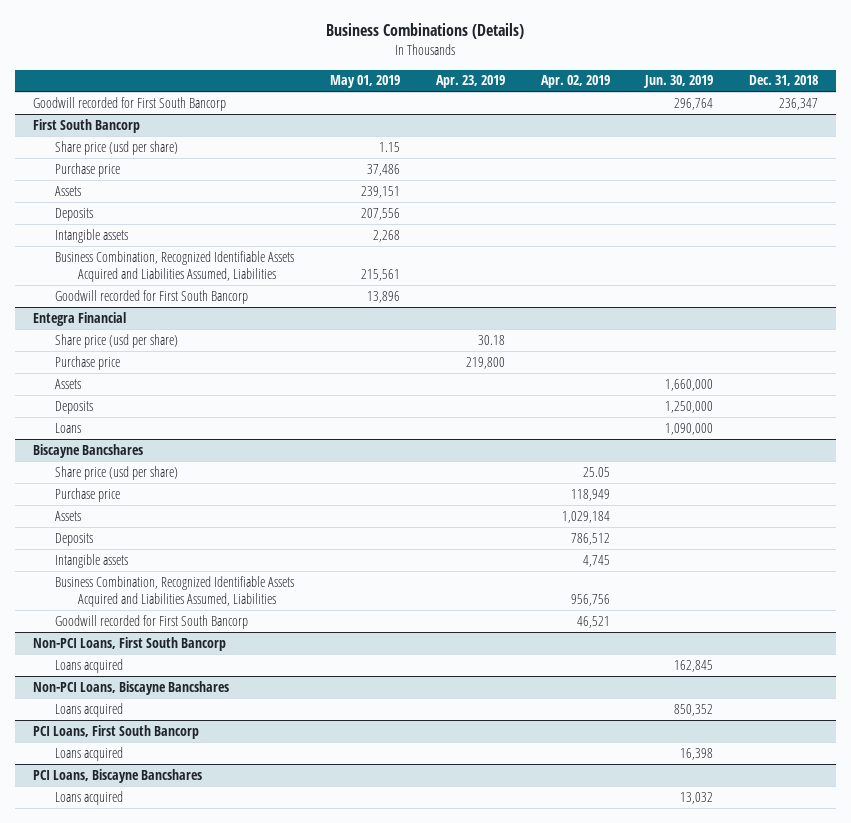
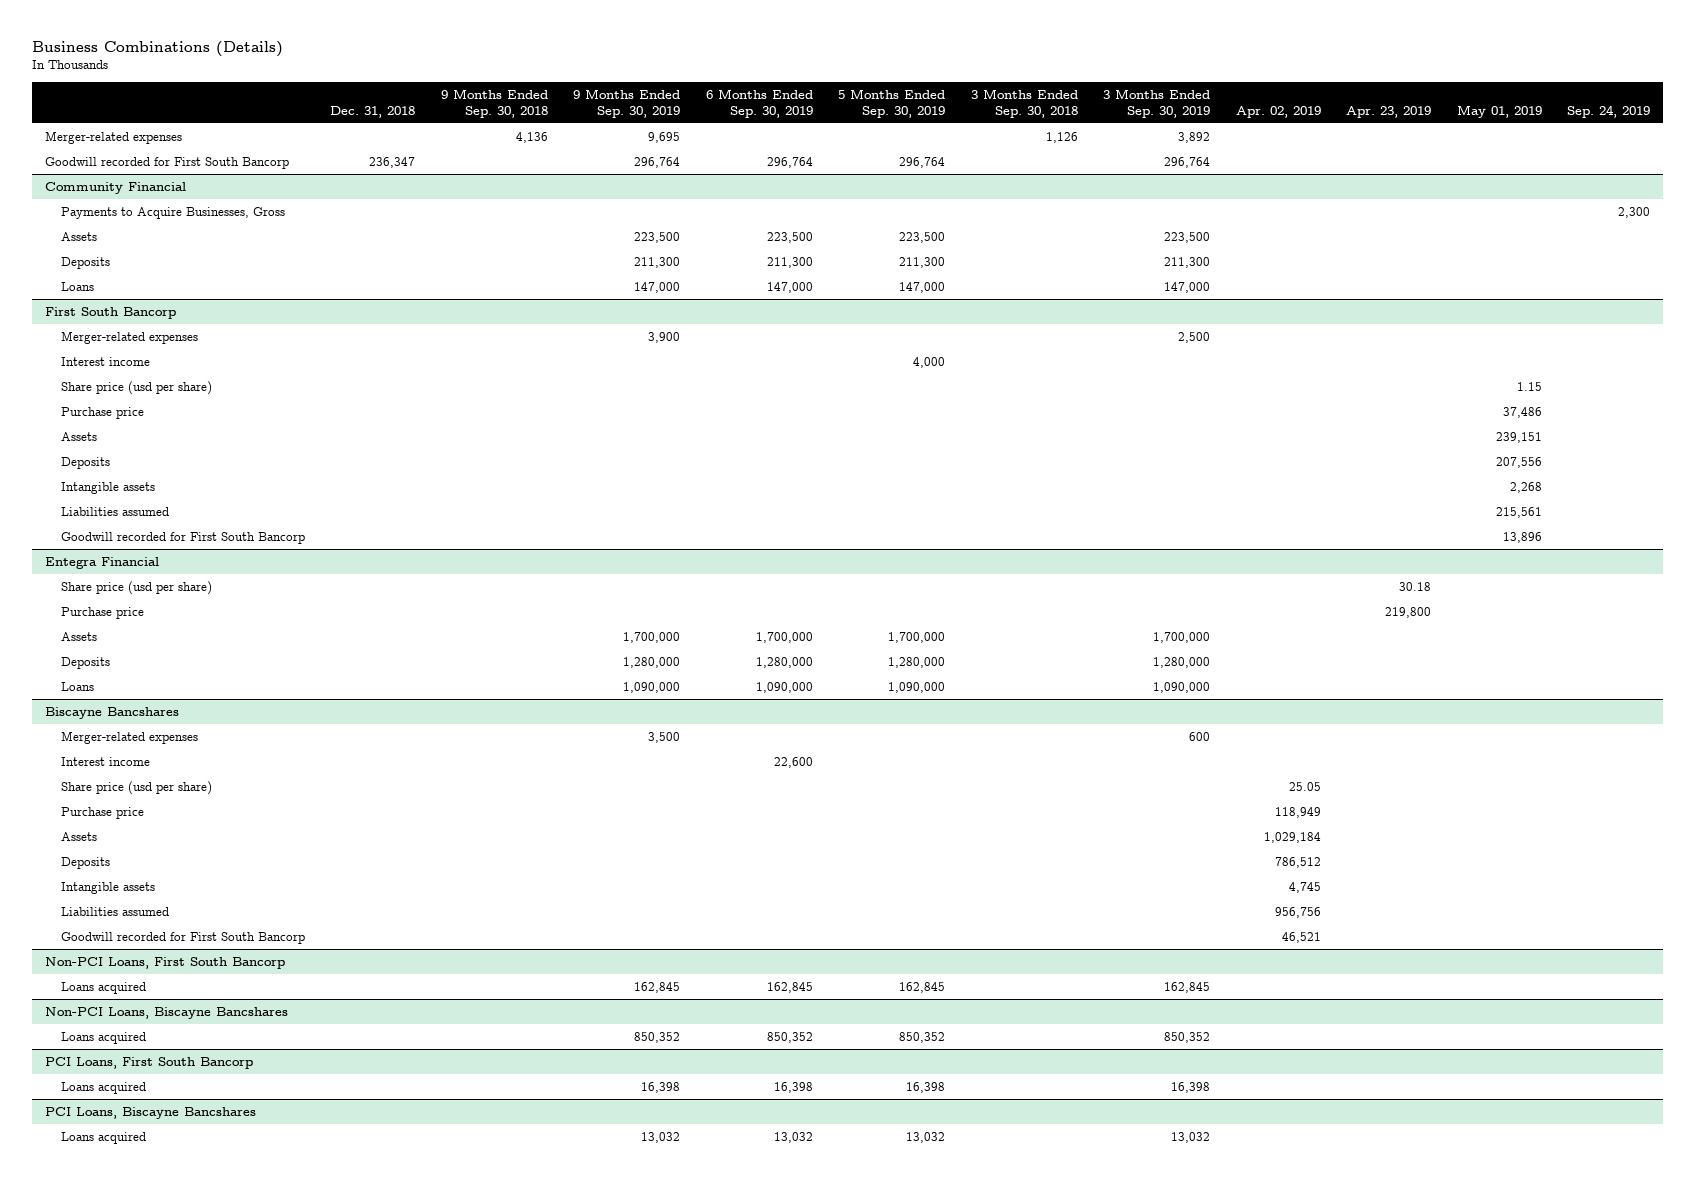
- | May 01, 2019 | Apr. 23, 2019 | Apr. 02, 2019 | Jun. 30, 2019 | Dec. 31, 2018
+ | Dec. 31, 2018 | 9 Months Ended Sep. 30, 2018 | 9 Months Ended Sep. 30, 2019 | 6 Months Ended Sep. 30, 2019 | 5 Months Ended Sep. 30, 2019 | 3 Months Ended Sep. 30, 2018 | 3 Months Ended Sep. 30, 2019 | Apr. 02, 2019 | Apr. 23, 2019 | May 01, 2019 | Sep. 24, 2019
+ Merger-related expenses | | 4,136 | 9,695 | | | 1,126 | 3,892 | | | |
+ Community Financial
+ Payments to Acquire Businesses, Gross | | | | | | | | | | | 2,300
+ Assets | | | 223,500 | 223,500 | 223,500 | | 223,500 | | | |
+ Deposits | | | 211,300 | 211,300 | 211,300 | | 211,300 | | | |
+ Loans | | | 147,000 | 147,000 | 147,000 | | 147,000 | | | |
@ First South Bancorp
+ Merger-related expenses | | | 3,900 | | | | 2,500 | | | |
+ Interest income | | | | | 4,000 | | | | | |
- Business Combination, Recognized Identifiable Assets Acquired and Liabilities Assumed, Liabilities | 215,561 | | | |
+ Liabilities assumed | | | | | | | | | | 215,561 |
@ Biscayne Bancshares
+ Merger-related expenses | | | 3,500 | | | | 600 | | | |
+ Interest income | | | | 22,600 | | | | | | |
- Business Combination, Recognized Identifiable Assets Acquired and Liabilities Assumed, Liabilities | | | 956,756 | |
+ Liabilities assumed | | | | | | | | 956,756 | | |

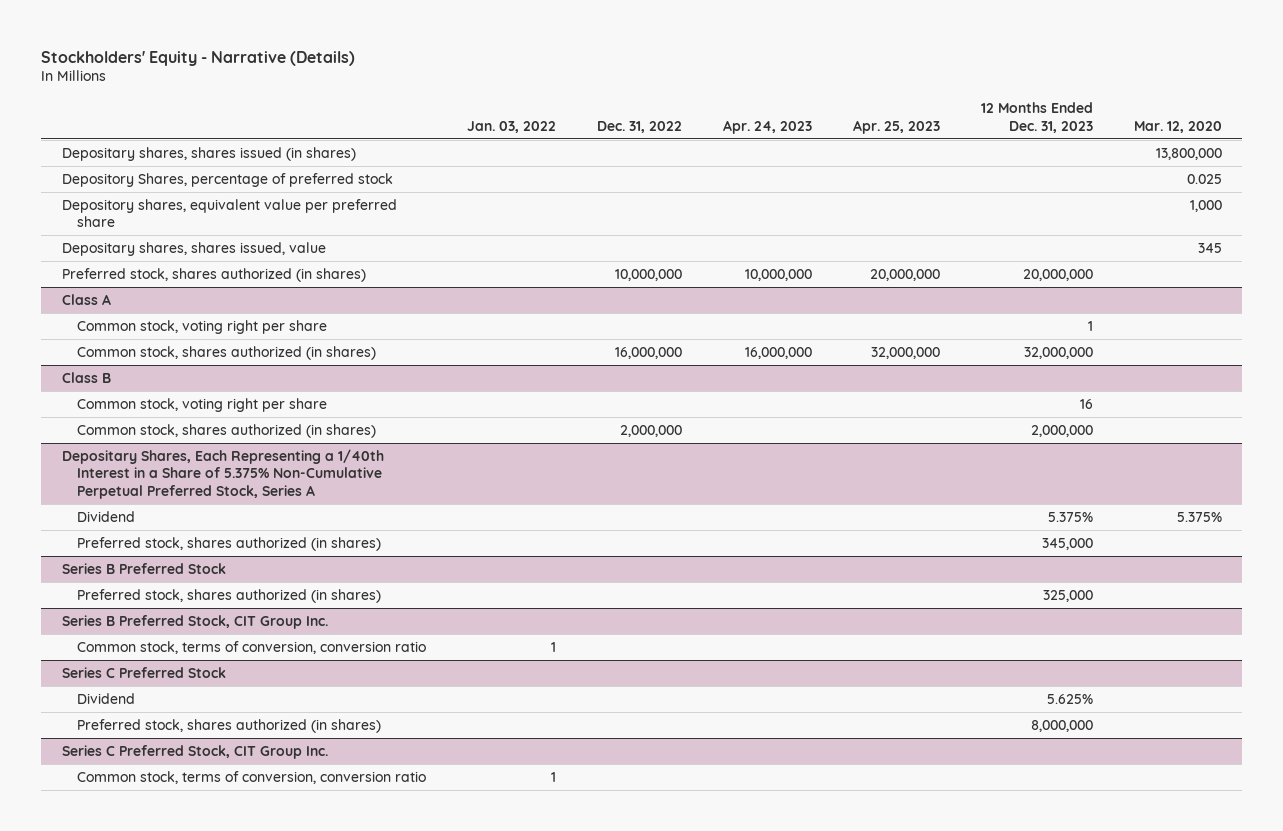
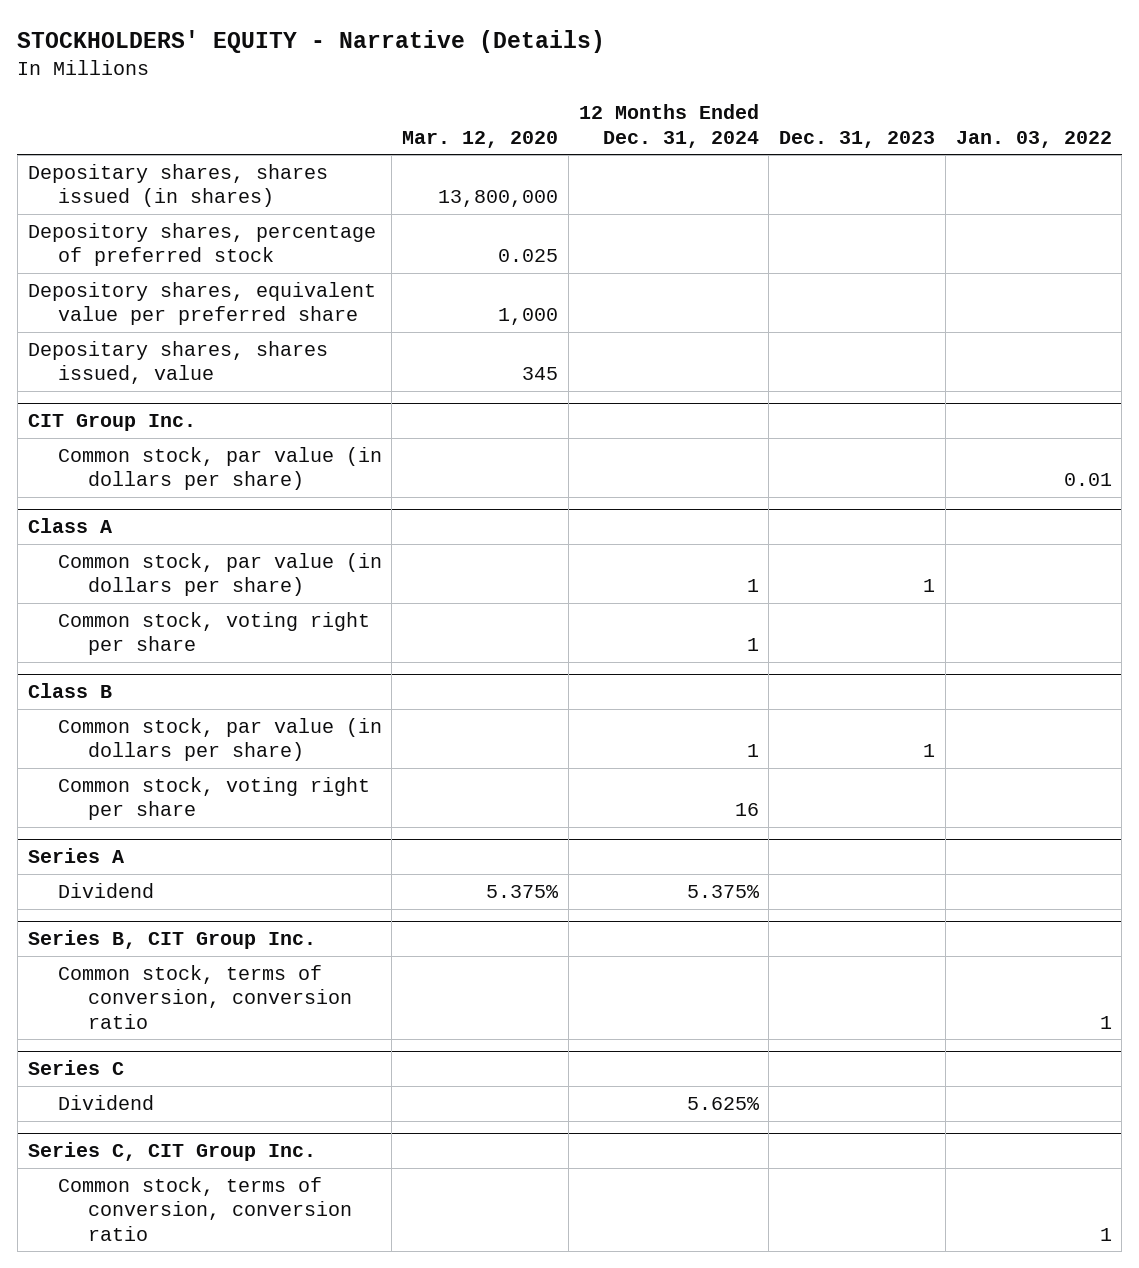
- Stockholders' Equity - Narrative (Details)
+ STOCKHOLDERS' EQUITY - Narrative (Details)
- | Jan. 03, 2022 | Dec. 31, 2022 | Apr. 24, 2023 | Apr. 25, 2023 | 12 Months Ended Dec. 31, 2023 | Mar. 12, 2020
+ | Mar. 12, 2020 | 12 Months Ended Dec. 31, 2024 | Dec. 31, 2023 | Jan. 03, 2022
- Depository Shares, percentage of preferred stock | | | | | | 0.025
+ Depository shares, percentage of preferred stock | 0.025 | | |
- Preferred stock, shares authorized (in shares) | | 10,000,000 | 10,000,000 | 20,000,000 | 20,000,000 |
+ CIT Group Inc.
+ Common stock, par value (in dollars per share) | | | | 0.01
@ Class A
+ Common stock, par value (in dollars per share) | | 1 | 1 |
- Common stock, shares authorized (in shares) | | 16,000,000 | 16,000,000 | 32,000,000 | 32,000,000 |
@ Class B
+ Common stock, par value (in dollars per share) | | 1 | 1 |
- Common stock, shares authorized (in shares) | | 2,000,000 | | | 2,000,000 |
- Depositary Shares, Each Representing a 1/40th Interest in a Share of 5.375% Non-Cumulative Perpetual Preferred Stock, Series A
+ Series A
- Preferred stock, shares authorized (in shares) | | | | | 345,000 |
- Series B Preferred Stock
- Preferred stock, shares authorized (in shares) | | | | | 325,000 |
- Series B Preferred Stock, CIT Group Inc.
+ Series B, CIT Group Inc.
- Series C Preferred Stock
+ Series C
- Preferred stock, shares authorized (in shares) | | | | | 8,000,000 |
- Series C Preferred Stock, CIT Group Inc.
+ Series C, CIT Group Inc.

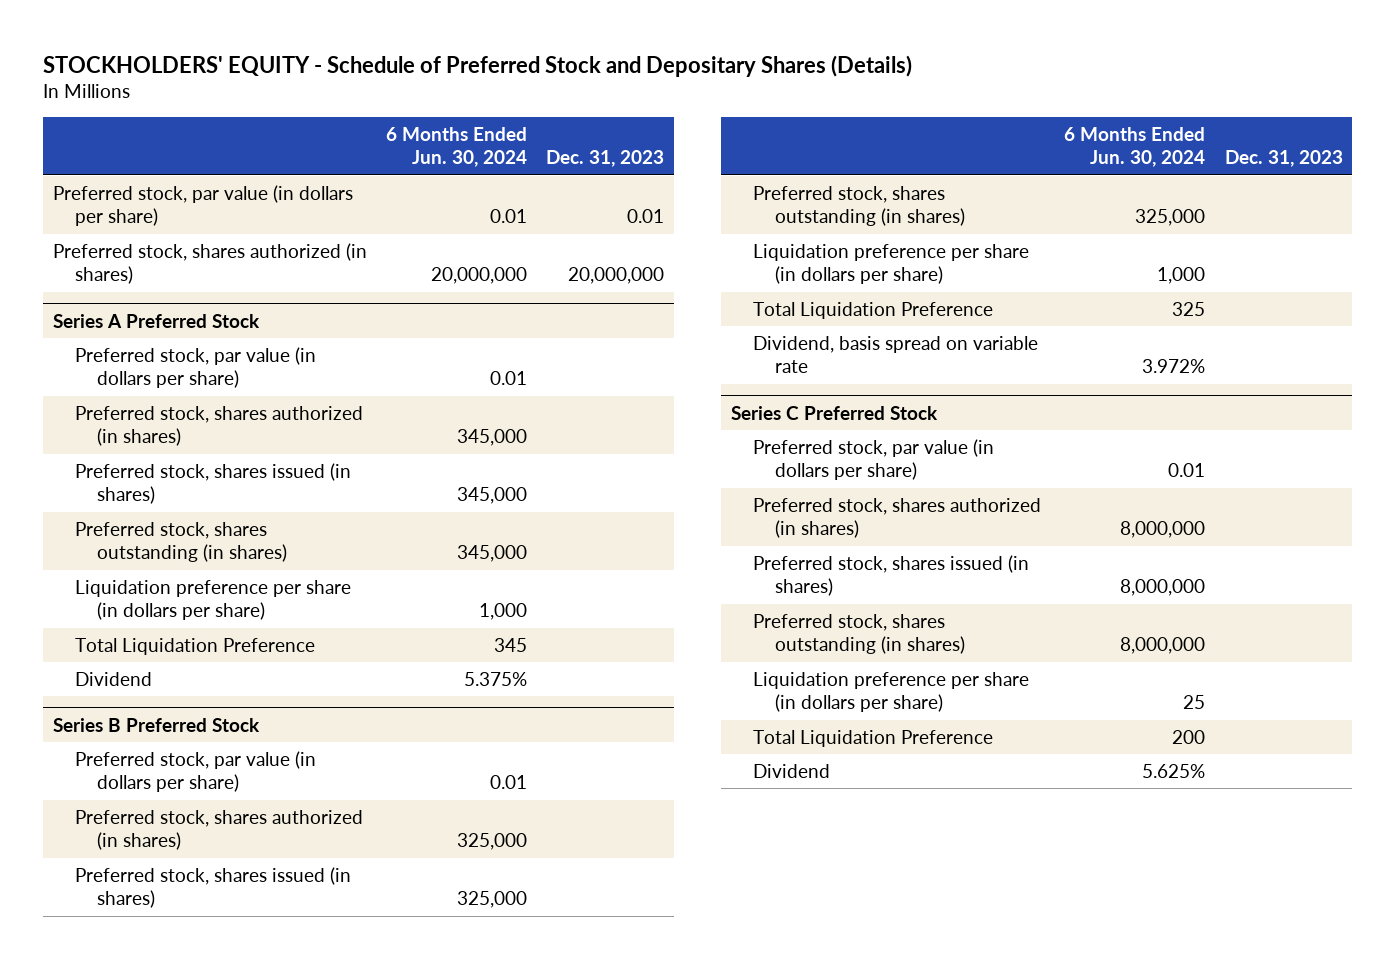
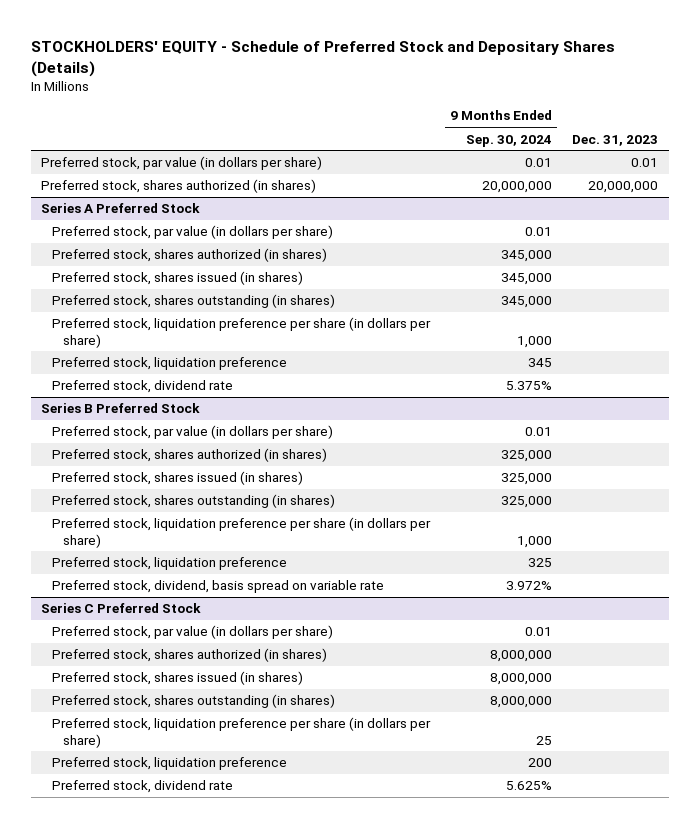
- | 6 Months Ended Jun. 30, 2024 | Dec. 31, 2023
+ | 9 Months Ended Sep. 30, 2024 | Dec. 31, 2023
@ Series A Preferred Stock
- Liquidation preference per share (in dollars per share) | 1,000 |
- Total Liquidation Preference | 345 |
- Dividend | 5.375% |
+ Preferred stock, liquidation preference per share (in dollars per share) | 1,000 |
+ Preferred stock, liquidation preference | 345 |
+ Preferred stock, dividend rate | 5.375% |
@ Series B Preferred Stock
- Liquidation preference per share (in dollars per share) | 1,000 |
- Total Liquidation Preference | 325 |
- Dividend, basis spread on variable rate | 3.972% |
+ Preferred stock, liquidation preference per share (in dollars per share) | 1,000 |
+ Preferred stock, liquidation preference | 325 |
+ Preferred stock, dividend, basis spread on variable rate | 3.972% |
@ Series C Preferred Stock
- Liquidation preference per share (in dollars per share) | 25 |
- Total Liquidation Preference | 200 |
- Dividend | 5.625% |
+ Preferred stock, liquidation preference per share (in dollars per share) | 25 |
+ Preferred stock, liquidation preference | 200 |
+ Preferred stock, dividend rate | 5.625% |

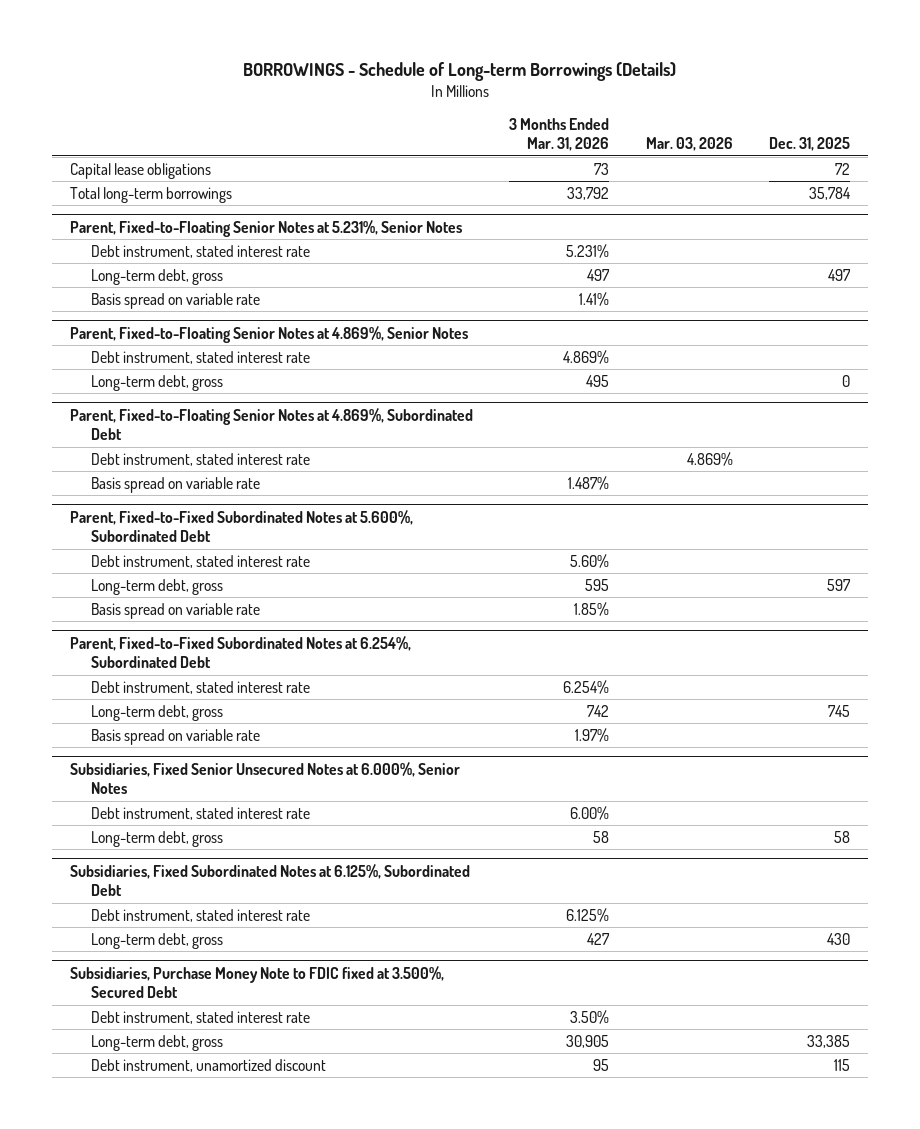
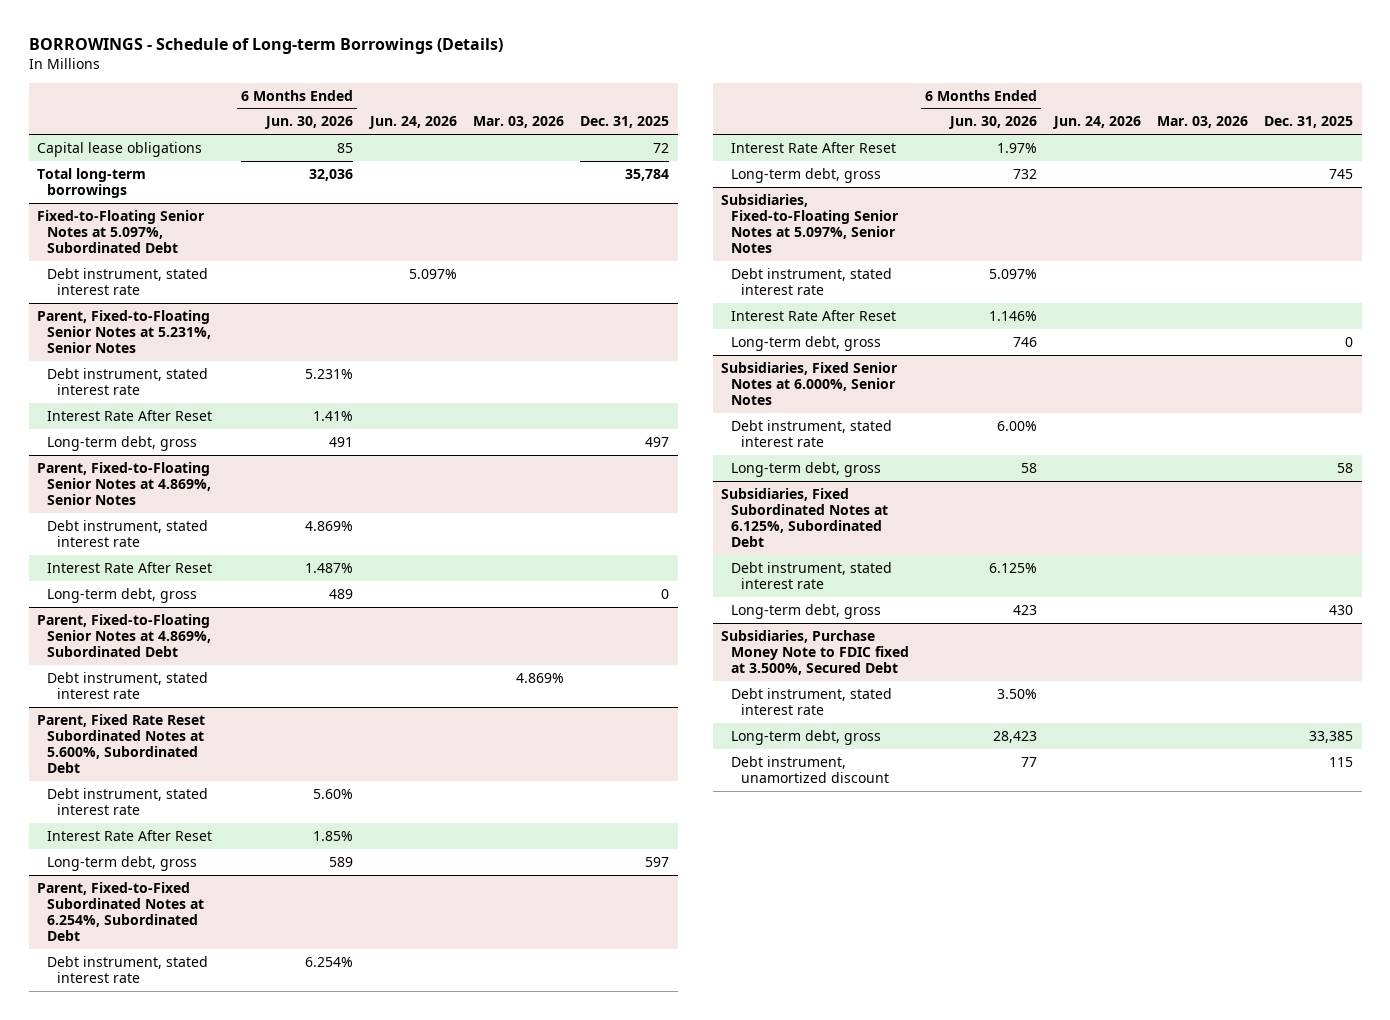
- | 3 Months Ended Mar. 31, 2026 | Mar. 03, 2026 | Dec. 31, 2025
+ | 6 Months Ended Jun. 30, 2026 | Jun. 24, 2026 | Mar. 03, 2026 | Dec. 31, 2025
+ Fixed-to-Floating Senior Notes at 5.097%, Subordinated Debt
+ Debt instrument, stated interest rate | | 5.097% | |
@ Parent, Fixed-to-Floating Senior Notes at 5.231%, Senior Notes
+ Interest Rate After Reset | 1.41% | | |
- Basis spread on variable rate | 1.41% | |
@ Parent, Fixed-to-Floating Senior Notes at 4.869%, Senior Notes
+ Interest Rate After Reset | 1.487% | | |
@ Parent, Fixed-to-Floating Senior Notes at 4.869%, Subordinated Debt
- Basis spread on variable rate | 1.487% | |
- Parent, Fixed-to-Fixed Subordinated Notes at 5.600%, Subordinated Debt
+ Parent, Fixed Rate Reset Subordinated Notes at 5.600%, Subordinated Debt
+ Interest Rate After Reset | 1.85% | | |
- Basis spread on variable rate | 1.85% | |
@ Parent, Fixed-to-Fixed Subordinated Notes at 6.254%, Subordinated Debt
+ Interest Rate After Reset | 1.97% | | |
- Basis spread on variable rate | 1.97% | |
- Subsidiaries, Fixed Senior Unsecured Notes at 6.000%, Senior Notes
+ Subsidiaries, Fixed-to-Floating Senior Notes at 5.097%, Senior Notes
+ Debt instrument, stated interest rate | 5.097% | | |
+ Interest Rate After Reset | 1.146% | | |
+ Long-term debt, gross | 746 | | | 0
+ Subsidiaries, Fixed Senior Notes at 6.000%, Senior Notes

